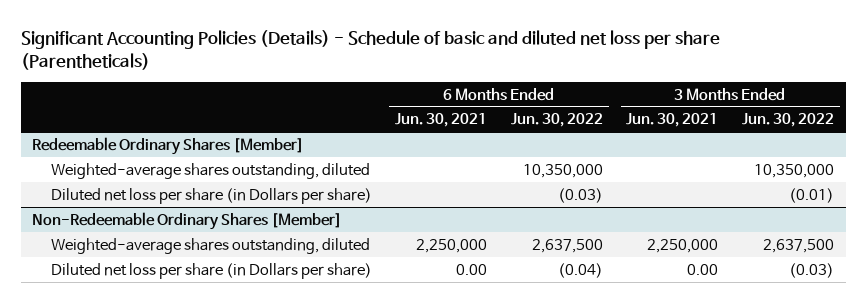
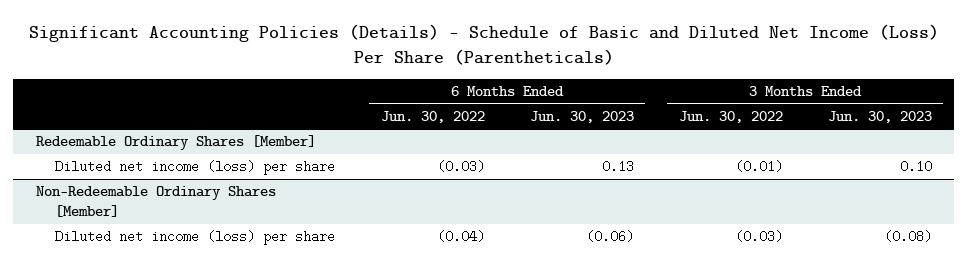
- Significant Accounting Policies (Details) - Schedule of basic and diluted net loss per share (Parentheticals)
+ Significant Accounting Policies (Details) - Schedule of Basic and Diluted Net Income (Loss) Per Share (Parentheticals)
- | 6 Months Ended Jun. 30, 2021 | 6 Months Ended Jun. 30, 2022 | 3 Months Ended Jun. 30, 2021 | 3 Months Ended Jun. 30, 2022
+ | 6 Months Ended Jun. 30, 2022 | 6 Months Ended Jun. 30, 2023 | 3 Months Ended Jun. 30, 2022 | 3 Months Ended Jun. 30, 2023
@ Redeemable Ordinary Shares [Member]
- Weighted-average shares outstanding, diluted | | 10,350,000 | | 10,350,000
- Diluted net loss per share (in Dollars per share) | | (0.03) | | (0.01)
+ Diluted net income (loss) per share | (0.03) | 0.13 | (0.01) | 0.10
@ Non-Redeemable Ordinary Shares [Member]
- Weighted-average shares outstanding, diluted | 2,250,000 | 2,637,500 | 2,250,000 | 2,637,500
- Diluted net loss per share (in Dollars per share) | 0.00 | (0.04) | 0.00 | (0.03)
+ Diluted net income (loss) per share | (0.04) | (0.06) | (0.03) | (0.08)

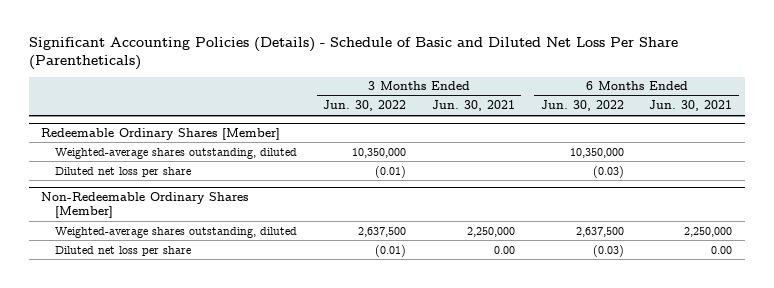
- Significant Accounting Policies (Details) - Schedule of Basic and Diluted Net Income (Loss) Per Share (Parentheticals)
+ Significant Accounting Policies (Details) - Schedule of Basic and Diluted Net Loss Per Share (Parentheticals)
- | 6 Months Ended Jun. 30, 2022 | 6 Months Ended Jun. 30, 2023 | 3 Months Ended Jun. 30, 2022 | 3 Months Ended Jun. 30, 2023
+ | 3 Months Ended Jun. 30, 2022 | 3 Months Ended Jun. 30, 2021 | 6 Months Ended Jun. 30, 2022 | 6 Months Ended Jun. 30, 2021
@ Redeemable Ordinary Shares [Member]
- Diluted net income (loss) per share | (0.03) | 0.13 | (0.01) | 0.10
+ Weighted-average shares outstanding, diluted | 10,350,000 | | 10,350,000 |
+ Diluted net loss per share | (0.01) | | (0.03) |
@ Non-Redeemable Ordinary Shares [Member]
- Diluted net income (loss) per share | (0.04) | (0.06) | (0.03) | (0.08)
+ Weighted-average shares outstanding, diluted | 2,637,500 | 2,250,000 | 2,637,500 | 2,250,000
+ Diluted net loss per share | (0.01) | 0.00 | (0.03) | 0.00

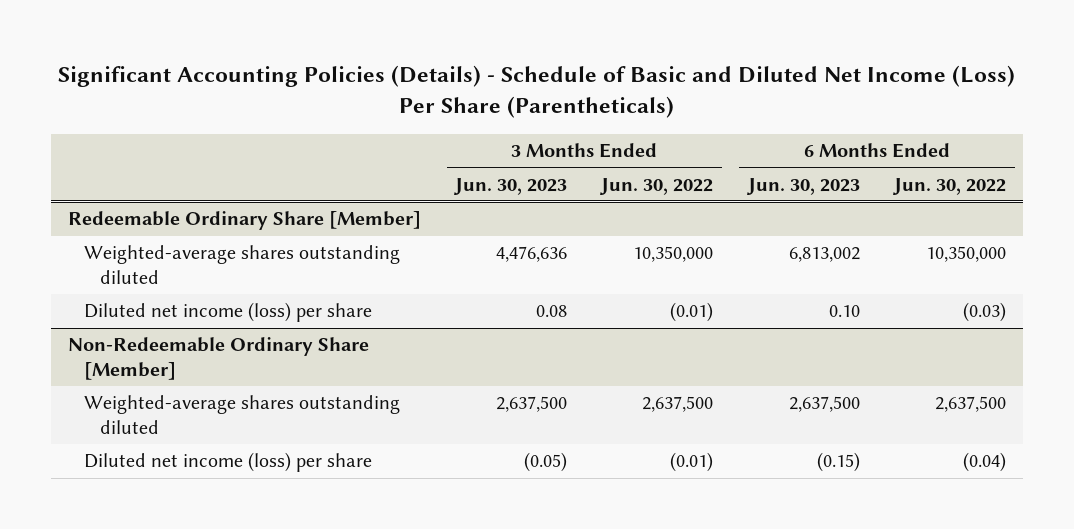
- Significant Accounting Policies (Details) - Schedule of Basic and Diluted Net Loss Per Share (Parentheticals)
+ Significant Accounting Policies (Details) - Schedule of Basic and Diluted Net Income (Loss) Per Share (Parentheticals)
- | 3 Months Ended Jun. 30, 2022 | 3 Months Ended Jun. 30, 2021 | 6 Months Ended Jun. 30, 2022 | 6 Months Ended Jun. 30, 2021
+ | 3 Months Ended Jun. 30, 2023 | 3 Months Ended Jun. 30, 2022 | 6 Months Ended Jun. 30, 2023 | 6 Months Ended Jun. 30, 2022
- Redeemable Ordinary Shares [Member]
- Weighted-average shares outstanding, diluted | 10,350,000 | | 10,350,000 |
- Diluted net loss per share | (0.01) | | (0.03) |
- Non-Redeemable Ordinary Shares [Member]
- Weighted-average shares outstanding, diluted | 2,637,500 | 2,250,000 | 2,637,500 | 2,250,000
- Diluted net loss per share | (0.01) | 0.00 | (0.03) | 0.00
+ Redeemable Ordinary Share [Member]
+ Weighted-average shares outstanding diluted | 4,476,636 | 10,350,000 | 6,813,002 | 10,350,000
+ Diluted net income (loss) per share | 0.08 | (0.01) | 0.10 | (0.03)
+ Non-Redeemable Ordinary Share [Member]
+ Weighted-average shares outstanding diluted | 2,637,500 | 2,637,500 | 2,637,500 | 2,637,500
+ Diluted net income (loss) per share | (0.05) | (0.01) | (0.15) | (0.04)

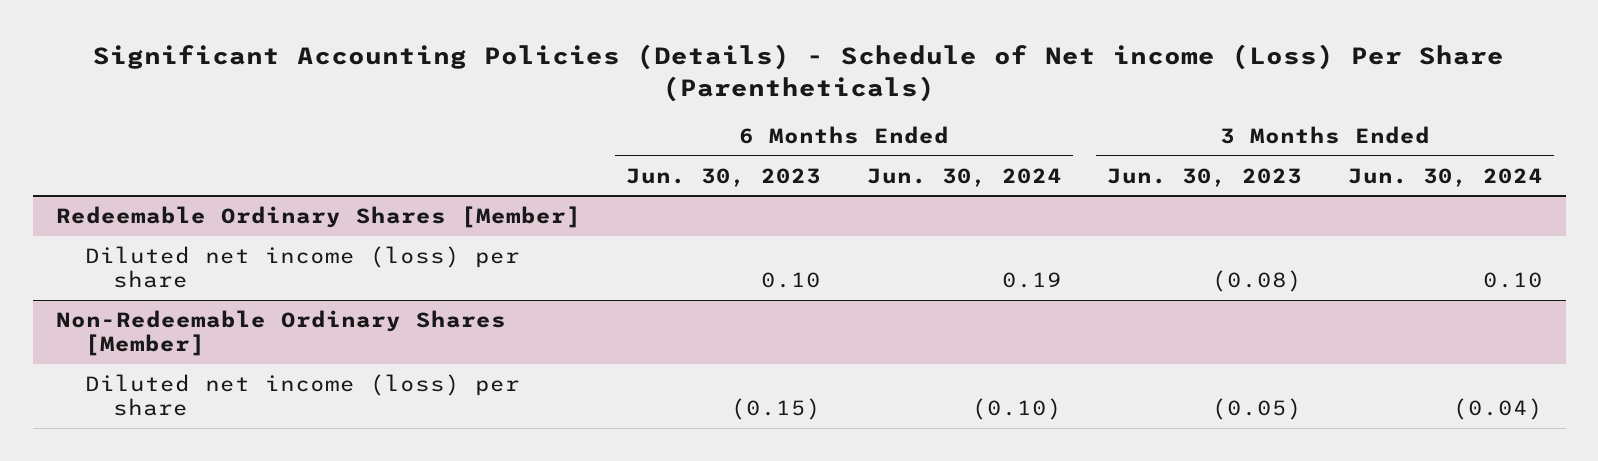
- Significant Accounting Policies (Details) - Schedule of Basic and Diluted Net Income (Loss) Per Share (Parentheticals)
+ Significant Accounting Policies (Details) - Schedule of Net income (Loss) Per Share (Parentheticals)
- | 3 Months Ended Jun. 30, 2023 | 3 Months Ended Jun. 30, 2022 | 6 Months Ended Jun. 30, 2023 | 6 Months Ended Jun. 30, 2022
+ | 6 Months Ended Jun. 30, 2023 | 6 Months Ended Jun. 30, 2024 | 3 Months Ended Jun. 30, 2023 | 3 Months Ended Jun. 30, 2024
- Redeemable Ordinary Share [Member]
- Weighted-average shares outstanding diluted | 4,476,636 | 10,350,000 | 6,813,002 | 10,350,000
- Diluted net income (loss) per share | 0.08 | (0.01) | 0.10 | (0.03)
- Non-Redeemable Ordinary Share [Member]
- Weighted-average shares outstanding diluted | 2,637,500 | 2,637,500 | 2,637,500 | 2,637,500
+ Redeemable Ordinary Shares [Member]
+ Diluted net income (loss) per share | 0.10 | 0.19 | (0.08) | 0.10
+ Non-Redeemable Ordinary Shares [Member]

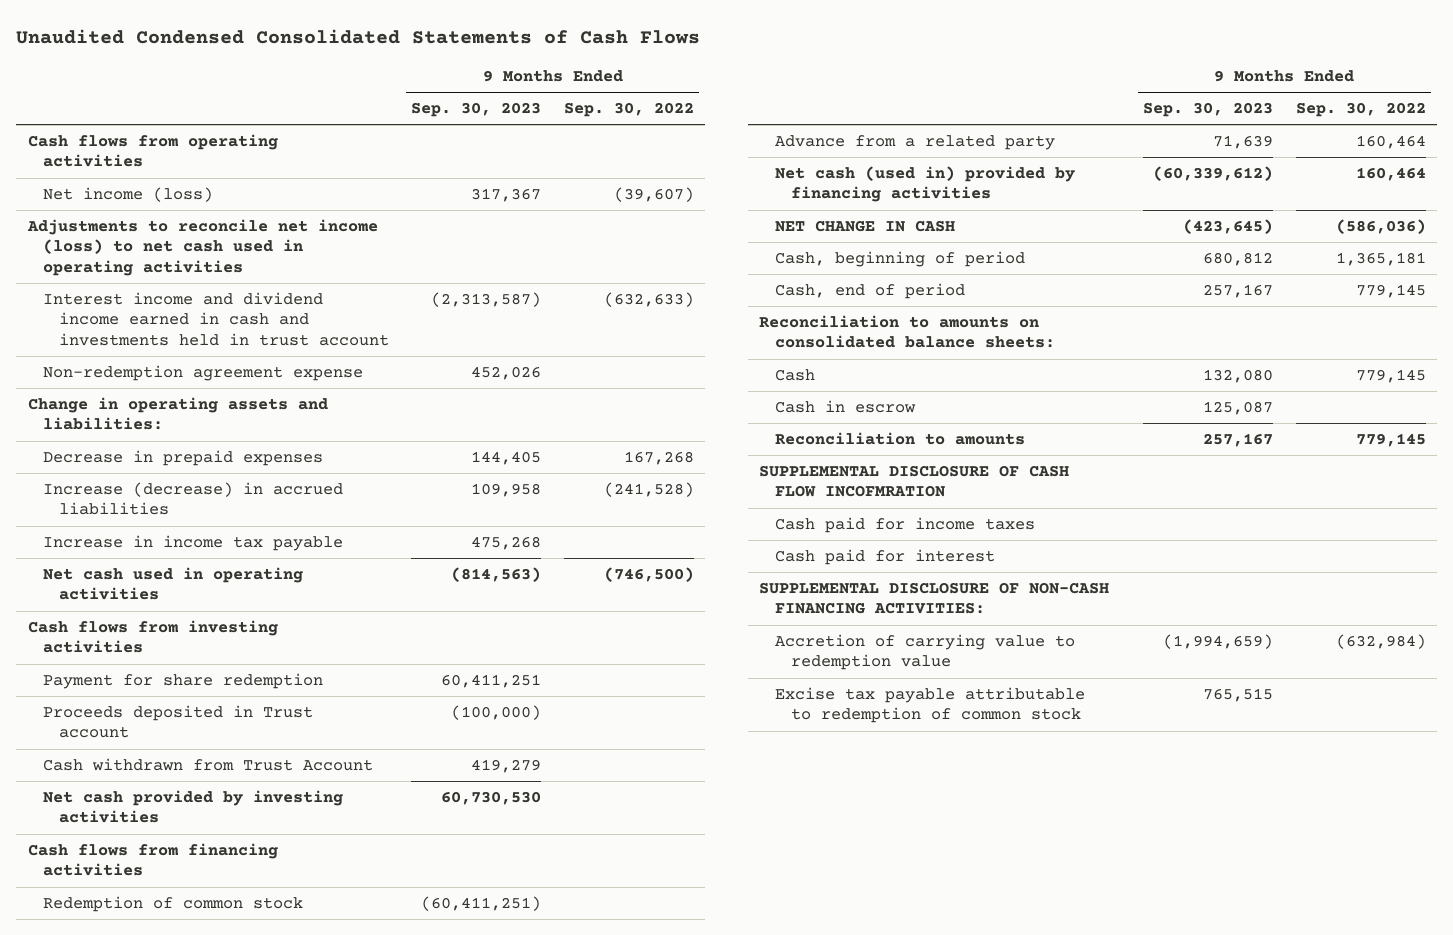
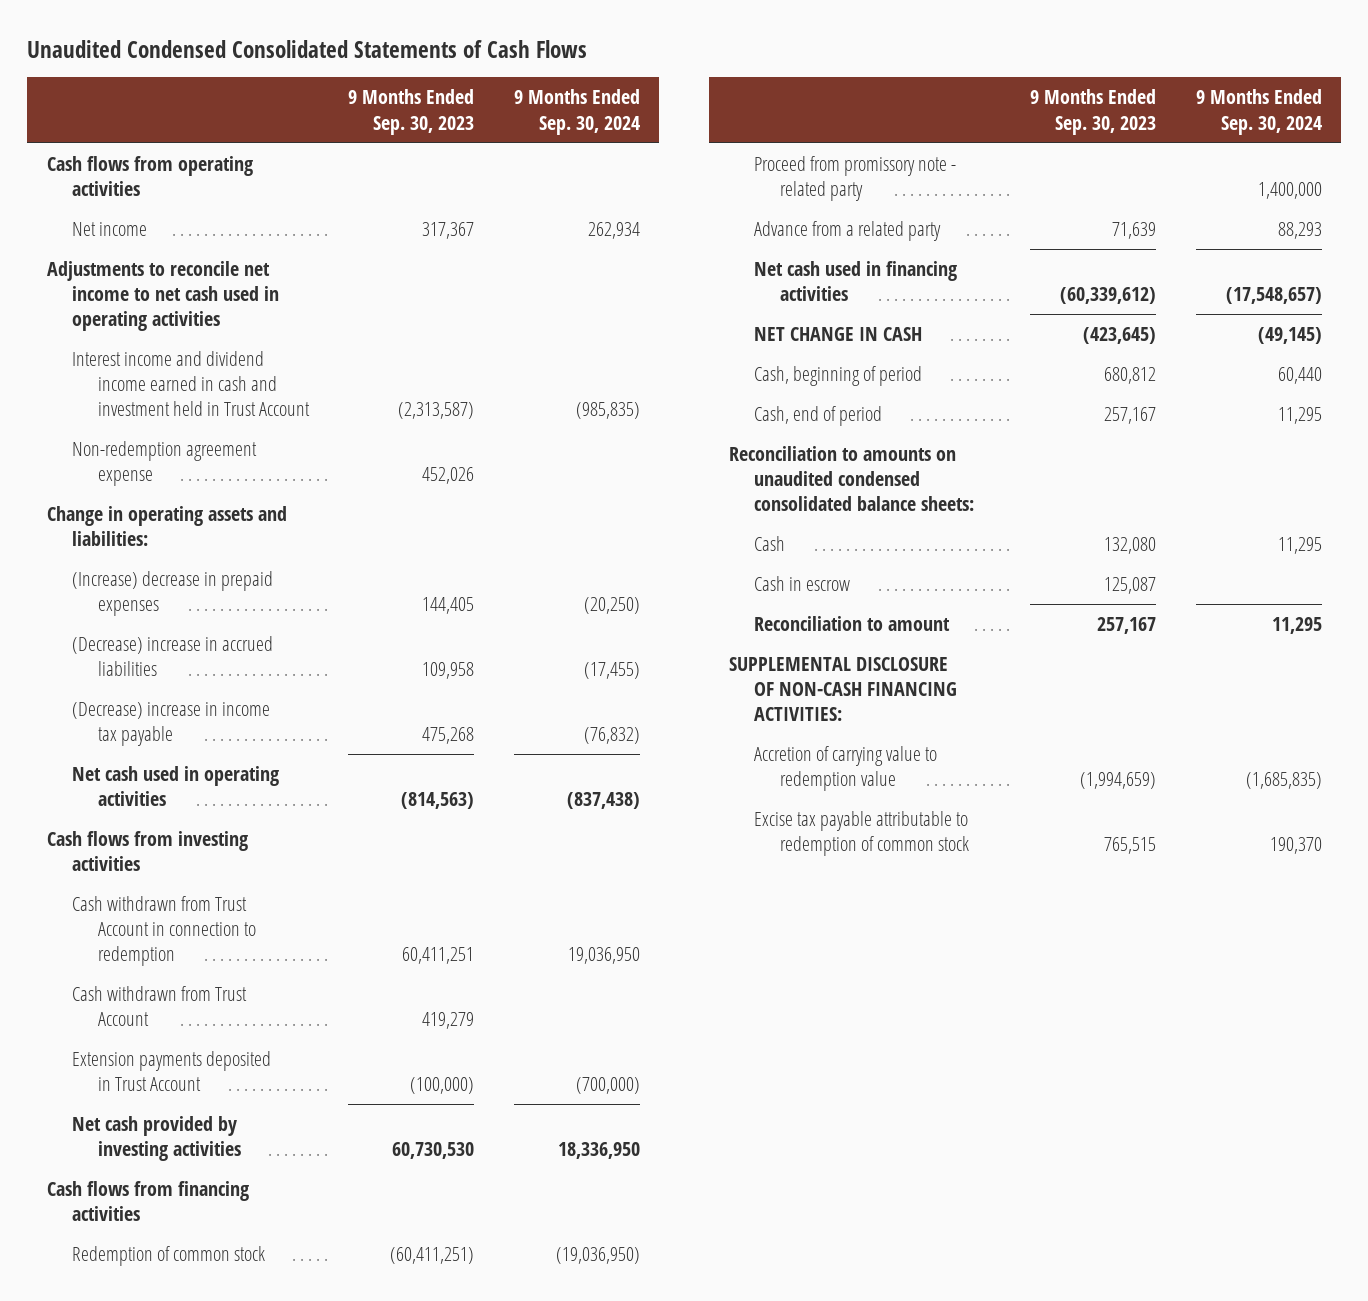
- | 9 Months Ended Sep. 30, 2023 | 9 Months Ended Sep. 30, 2022
+ | 9 Months Ended Sep. 30, 2023 | 9 Months Ended Sep. 30, 2024
- Net income (loss) | 317,367 | (39,607)
- Adjustments to reconcile net income (loss) to net cash used in operating activities
- Interest income and dividend income earned in cash and investments held in trust account | (2,313,587) | (632,633)
+ Net income | 317,367 | 262,934
+ Adjustments to reconcile net income to net cash used in operating activities
+ Interest income and dividend income earned in cash and investment held in Trust Account | (2,313,587) | (985,835)
- Decrease in prepaid expenses | 144,405 | 167,268
- Increase (decrease) in accrued liabilities | 109,958 | (241,528)
- Increase in income tax payable | 475,268 |
+ (Increase) decrease in prepaid expenses | 144,405 | (20,250)
+ (Decrease) increase in accrued liabilities | 109,958 | (17,455)
+ (Decrease) increase in income tax payable | 475,268 | (76,832)
- Payment for share redemption | 60,411,251 |
- Proceeds deposited in Trust account | (100,000) |
+ Cash withdrawn from Trust Account in connection to redemption | 60,411,251 | 19,036,950
+ Extension payments deposited in Trust Account | (100,000) | (700,000)
+ Proceed from promissory note - related party | | 1,400,000
- Net cash (used in) provided by financing activities | (60,339,612) | 160,464
+ Net cash used in financing activities | (60,339,612) | (17,548,657)
- Reconciliation to amounts on consolidated balance sheets:
+ Reconciliation to amounts on unaudited condensed consolidated balance sheets:
- Reconciliation to amounts | 257,167 | 779,145
- SUPPLEMENTAL DISCLOSURE OF CASH FLOW INCOFMRATION
- Cash paid for income taxes
- Cash paid for interest
+ Reconciliation to amount | 257,167 | 11,295

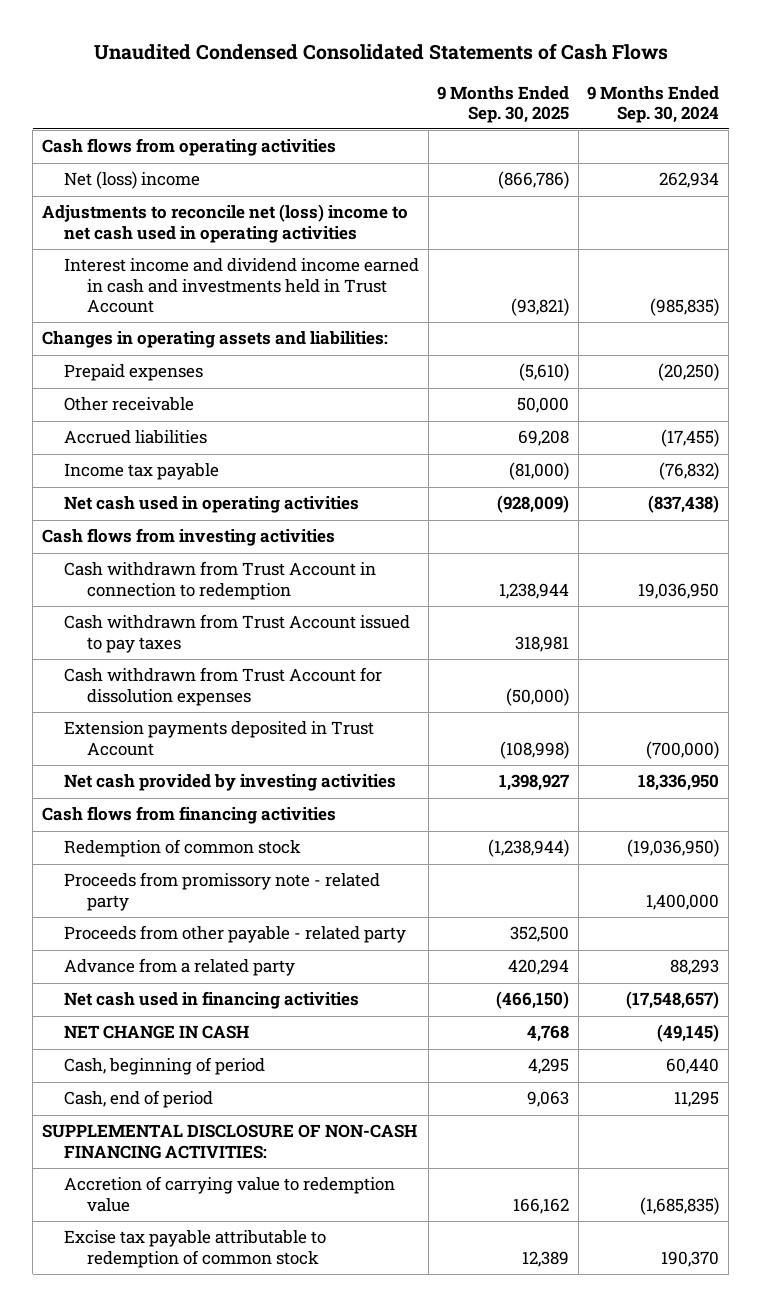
- | 9 Months Ended Sep. 30, 2023 | 9 Months Ended Sep. 30, 2024
+ | 9 Months Ended Sep. 30, 2025 | 9 Months Ended Sep. 30, 2024
- Net income | 317,367 | 262,934
- Adjustments to reconcile net income to net cash used in operating activities
- Interest income and dividend income earned in cash and investment held in Trust Account | (2,313,587) | (985,835)
- Non-redemption agreement expense | 452,026 |
- Change in operating assets and liabilities:
- (Increase) decrease in prepaid expenses | 144,405 | (20,250)
- (Decrease) increase in accrued liabilities | 109,958 | (17,455)
- (Decrease) increase in income tax payable | 475,268 | (76,832)
+ Net (loss) income | (866,786) | 262,934
+ Adjustments to reconcile net (loss) income to net cash used in operating activities
+ Interest income and dividend income earned in cash and investments held in Trust Account | (93,821) | (985,835)
+ Changes in operating assets and liabilities:
+ Prepaid expenses | (5,610) | (20,250)
+ Other receivable | 50,000 |
+ Accrued liabilities | 69,208 | (17,455)
+ Income tax payable | (81,000) | (76,832)
- Cash withdrawn from Trust Account | 419,279 |
+ Cash withdrawn from Trust Account issued to pay taxes | 318,981 |
+ Cash withdrawn from Trust Account for dissolution expenses | (50,000) |
- Proceed from promissory note - related party | | 1,400,000
+ Proceeds from promissory note - related party | | 1,400,000
+ Proceeds from other payable - related party | 352,500 |
- Reconciliation to amounts on unaudited condensed consolidated balance sheets:
- Cash | 132,080 | 11,295
- Cash in escrow | 125,087 |
- Reconciliation to amount | 257,167 | 11,295

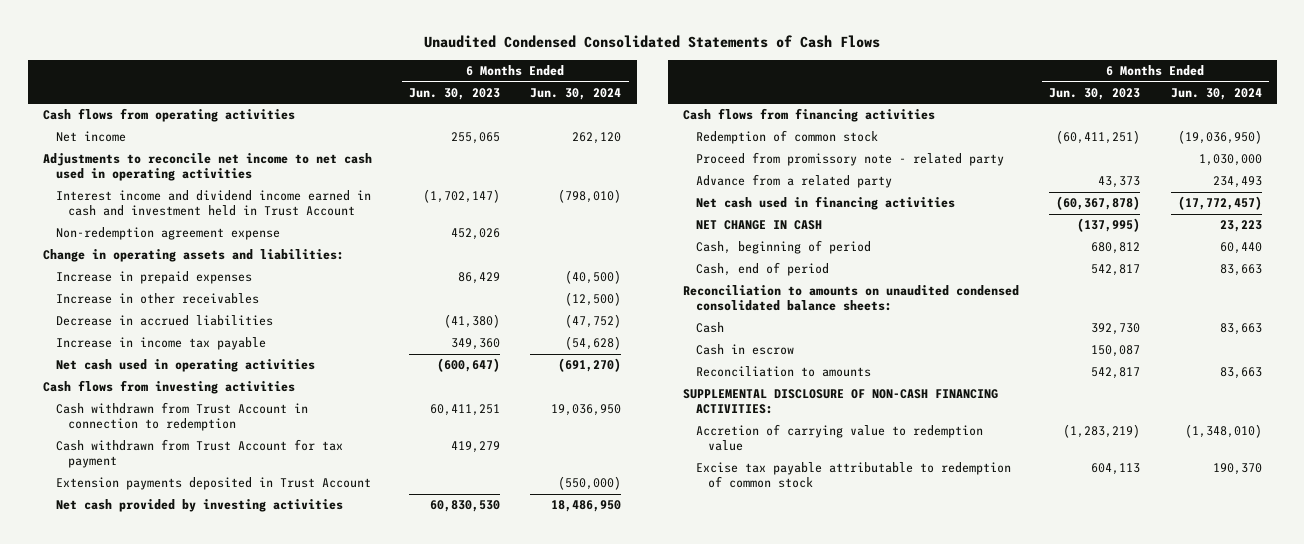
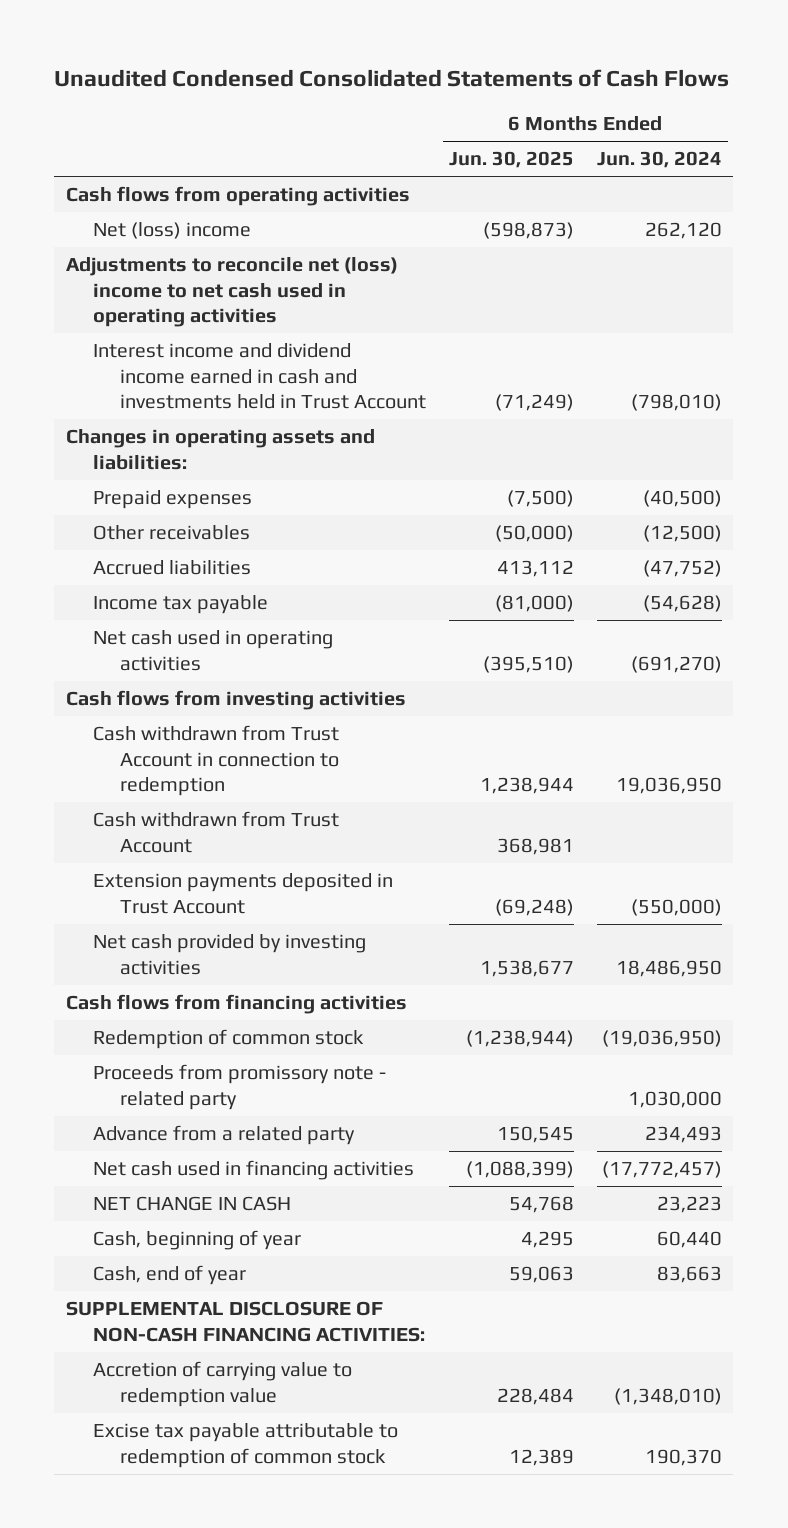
- | 6 Months Ended Jun. 30, 2023 | 6 Months Ended Jun. 30, 2024
+ | 6 Months Ended Jun. 30, 2025 | 6 Months Ended Jun. 30, 2024
- Net income | 255,065 | 262,120
- Adjustments to reconcile net income to net cash used in operating activities
- Interest income and dividend income earned in cash and investment held in Trust Account | (1,702,147) | (798,010)
- Non-redemption agreement expense | 452,026 |
- Change in operating assets and liabilities:
- Increase in prepaid expenses | 86,429 | (40,500)
- Increase in other receivables | | (12,500)
- Decrease in accrued liabilities | (41,380) | (47,752)
- Increase in income tax payable | 349,360 | (54,628)
+ Net (loss) income | (598,873) | 262,120
+ Adjustments to reconcile net (loss) income to net cash used in operating activities
+ Interest income and dividend income earned in cash and investments held in Trust Account | (71,249) | (798,010)
+ Changes in operating assets and liabilities:
+ Prepaid expenses | (7,500) | (40,500)
+ Other receivables | (50,000) | (12,500)
+ Accrued liabilities | 413,112 | (47,752)
+ Income tax payable | (81,000) | (54,628)
- Cash withdrawn from Trust Account for tax payment | 419,279 |
+ Cash withdrawn from Trust Account | 368,981 |
- Proceed from promissory note - related party | | 1,030,000
+ Proceeds from promissory note - related party | | 1,030,000
- Cash, beginning of period | 680,812 | 60,440
- Cash, end of period | 542,817 | 83,663
- Reconciliation to amounts on unaudited condensed consolidated balance sheets:
- Cash | 392,730 | 83,663
- Cash in escrow | 150,087 |
- Reconciliation to amounts | 542,817 | 83,663
+ Cash, beginning of year | 4,295 | 60,440
+ Cash, end of year | 59,063 | 83,663

